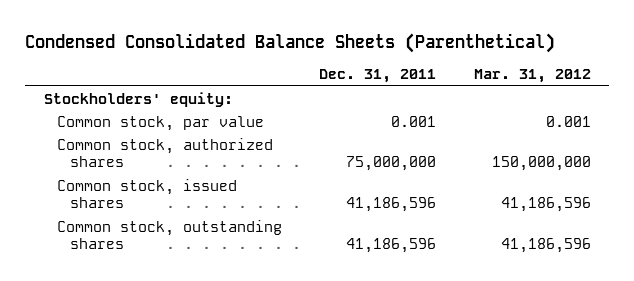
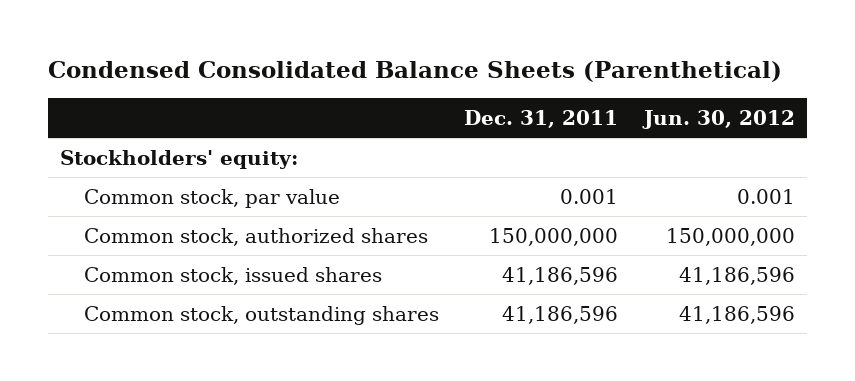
- | Dec. 31, 2011 | Mar. 31, 2012
+ | Dec. 31, 2011 | Jun. 30, 2012
- Common stock, authorized shares | 75,000,000 | 150,000,000
+ Common stock, authorized shares | 150,000,000 | 150,000,000

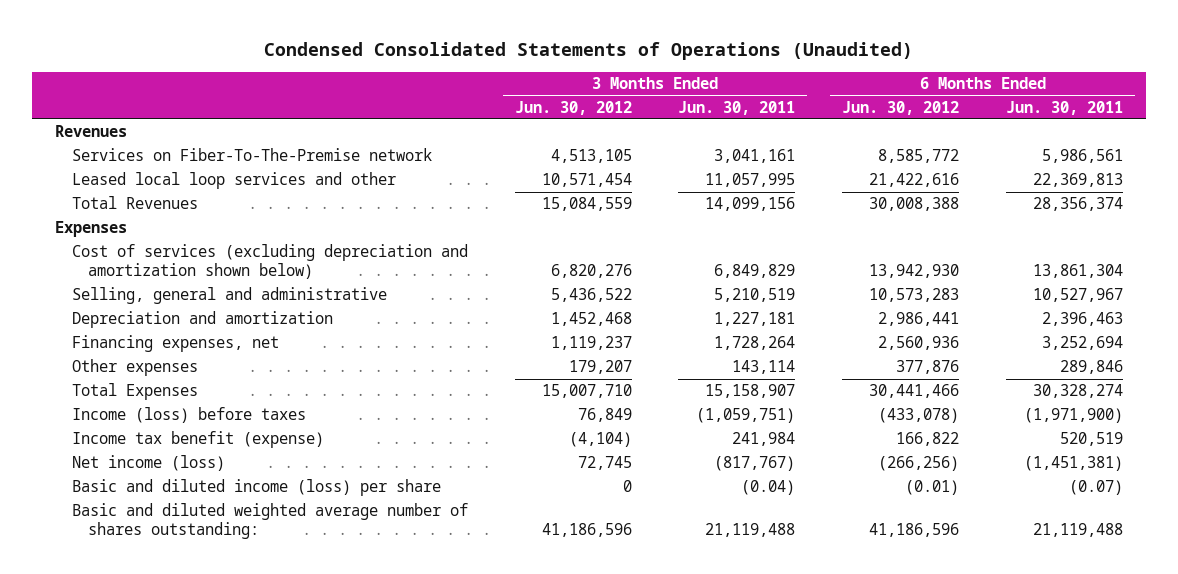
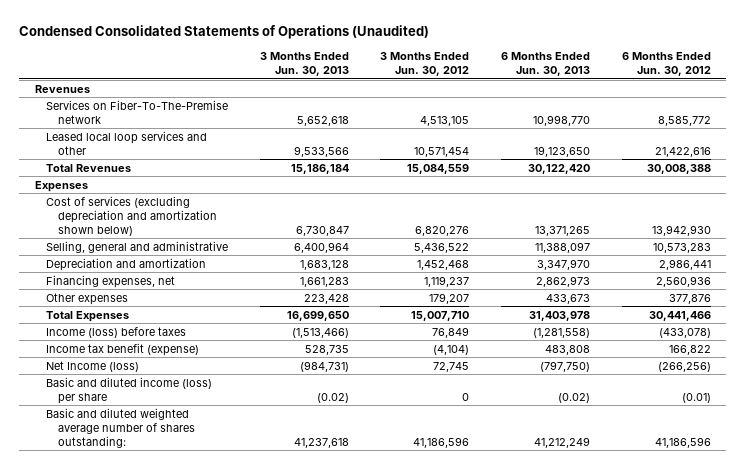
- | 3 Months Ended Jun. 30, 2012 | 3 Months Ended Jun. 30, 2011 | 6 Months Ended Jun. 30, 2012 | 6 Months Ended Jun. 30, 2011
+ | 3 Months Ended Jun. 30, 2013 | 3 Months Ended Jun. 30, 2012 | 6 Months Ended Jun. 30, 2013 | 6 Months Ended Jun. 30, 2012
- Net income (loss) | 72,745 | (817,767) | (266,256) | (1,451,381)
+ Net Income (loss) | (984,731) | 72,745 | (797,750) | (266,256)

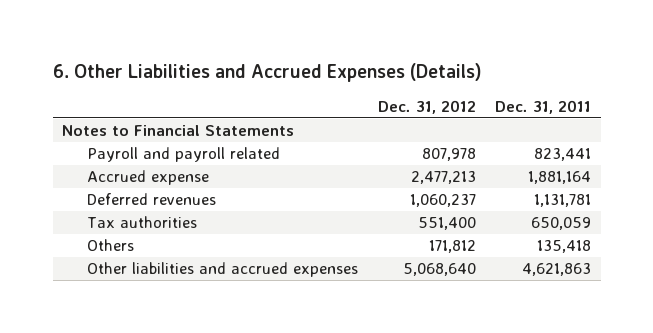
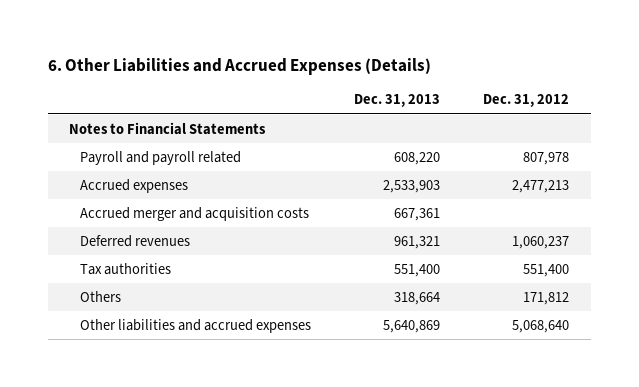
- | Dec. 31, 2012 | Dec. 31, 2011
+ | Dec. 31, 2013 | Dec. 31, 2012
- Accrued expense | 2,477,213 | 1,881,164
+ Accrued expenses | 2,533,903 | 2,477,213
+ Accrued merger and acquisition costs | 667,361 |

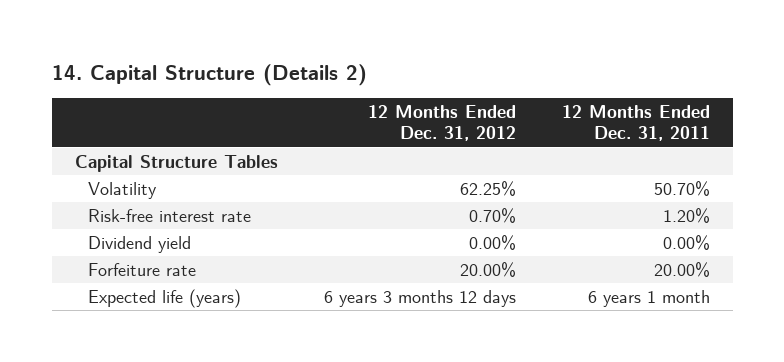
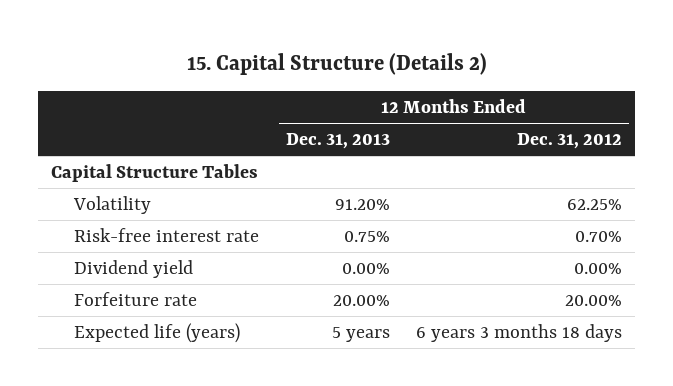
- 14. Capital Structure (Details 2)
+ 15. Capital Structure (Details 2)
- | 12 Months Ended Dec. 31, 2012 | 12 Months Ended Dec. 31, 2011
+ | 12 Months Ended Dec. 31, 2013 | 12 Months Ended Dec. 31, 2012
- Expected life (years) | 6 years 3 months 12 days | 6 years 1 month
+ Expected life (years) | 5 years | 6 years 3 months 18 days

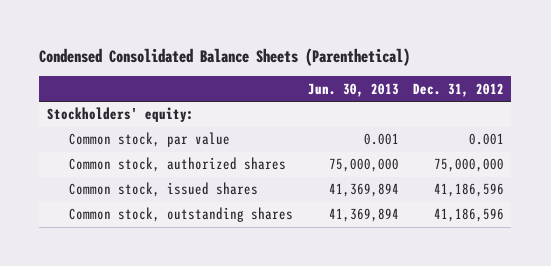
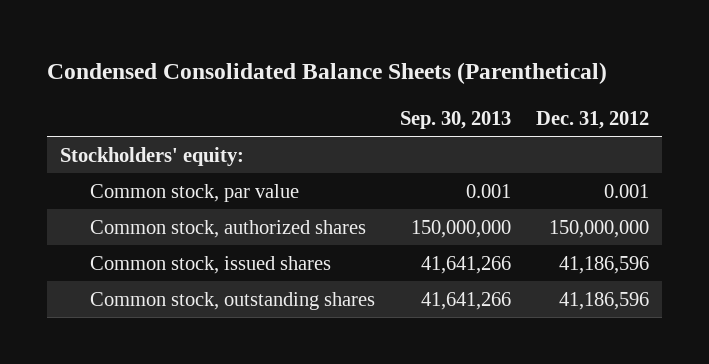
- | Jun. 30, 2013 | Dec. 31, 2012
+ | Sep. 30, 2013 | Dec. 31, 2012
- Common stock, authorized shares | 75,000,000 | 75,000,000
+ Common stock, authorized shares | 150,000,000 | 150,000,000

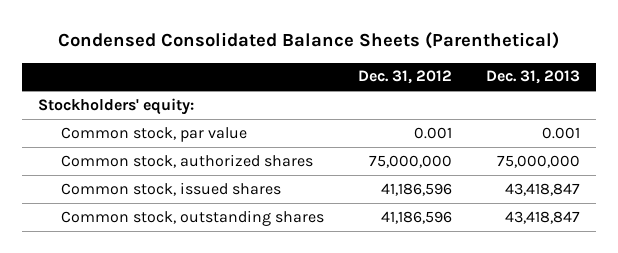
- | Sep. 30, 2013 | Dec. 31, 2012
+ | Dec. 31, 2012 | Dec. 31, 2013
- Common stock, authorized shares | 150,000,000 | 150,000,000
+ Common stock, authorized shares | 75,000,000 | 75,000,000

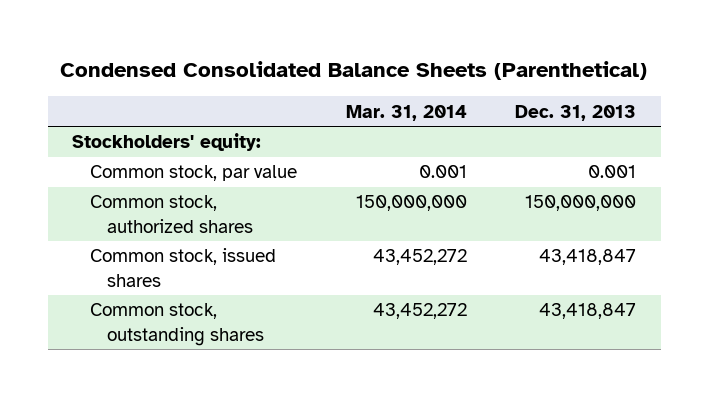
- | Dec. 31, 2012 | Dec. 31, 2013
+ | Mar. 31, 2014 | Dec. 31, 2013
- Common stock, authorized shares | 75,000,000 | 75,000,000
+ Common stock, authorized shares | 150,000,000 | 150,000,000

